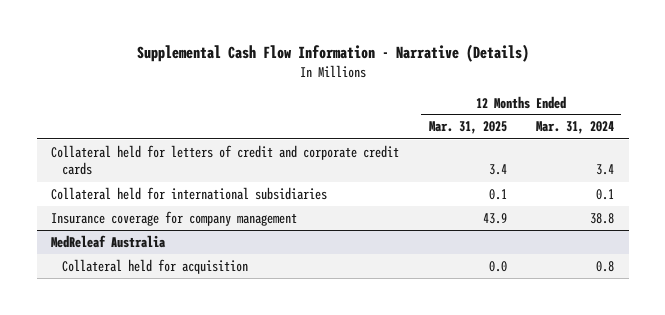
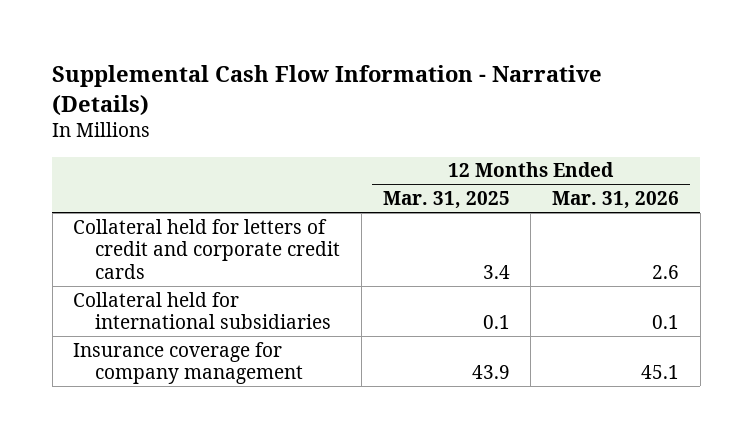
- | 12 Months Ended Mar. 31, 2025 | 12 Months Ended Mar. 31, 2024
+ | 12 Months Ended Mar. 31, 2025 | 12 Months Ended Mar. 31, 2026
- MedReleaf Australia
- Collateral held for acquisition | 0.0 | 0.8

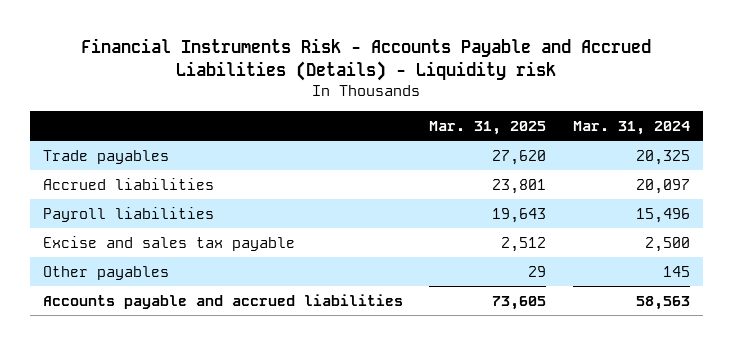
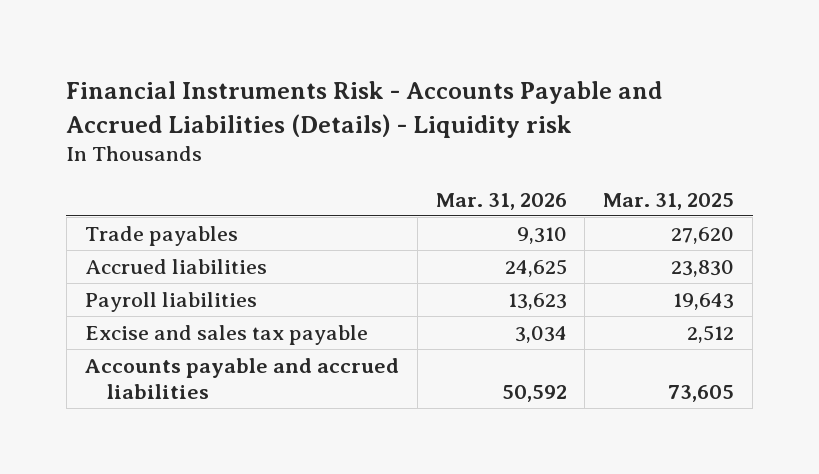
- | Mar. 31, 2025 | Mar. 31, 2024
+ | Mar. 31, 2026 | Mar. 31, 2025
- Accrued liabilities | 23,801 | 20,097
+ Accrued liabilities | 24,625 | 23,830
- Other payables | 29 | 145

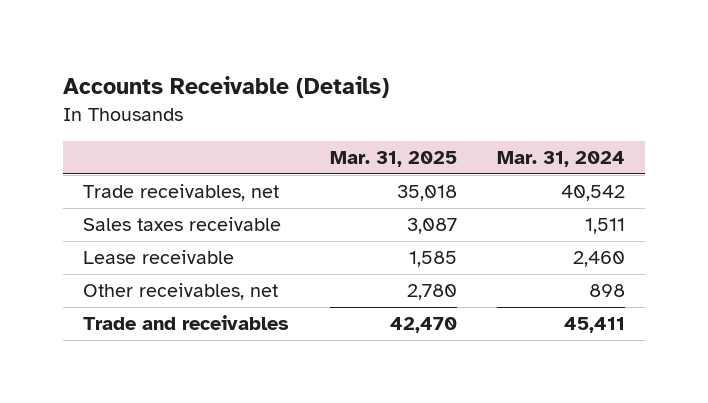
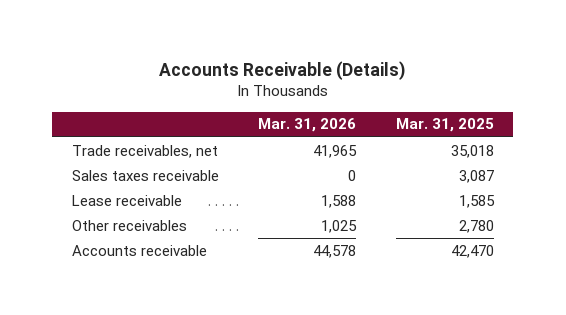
- | Mar. 31, 2025 | Mar. 31, 2024
+ | Mar. 31, 2026 | Mar. 31, 2025
- Other receivables, net | 2,780 | 898
- Trade and receivables | 42,470 | 45,411
+ Other receivables | 1,025 | 2,780
+ Accounts receivable | 44,578 | 42,470

